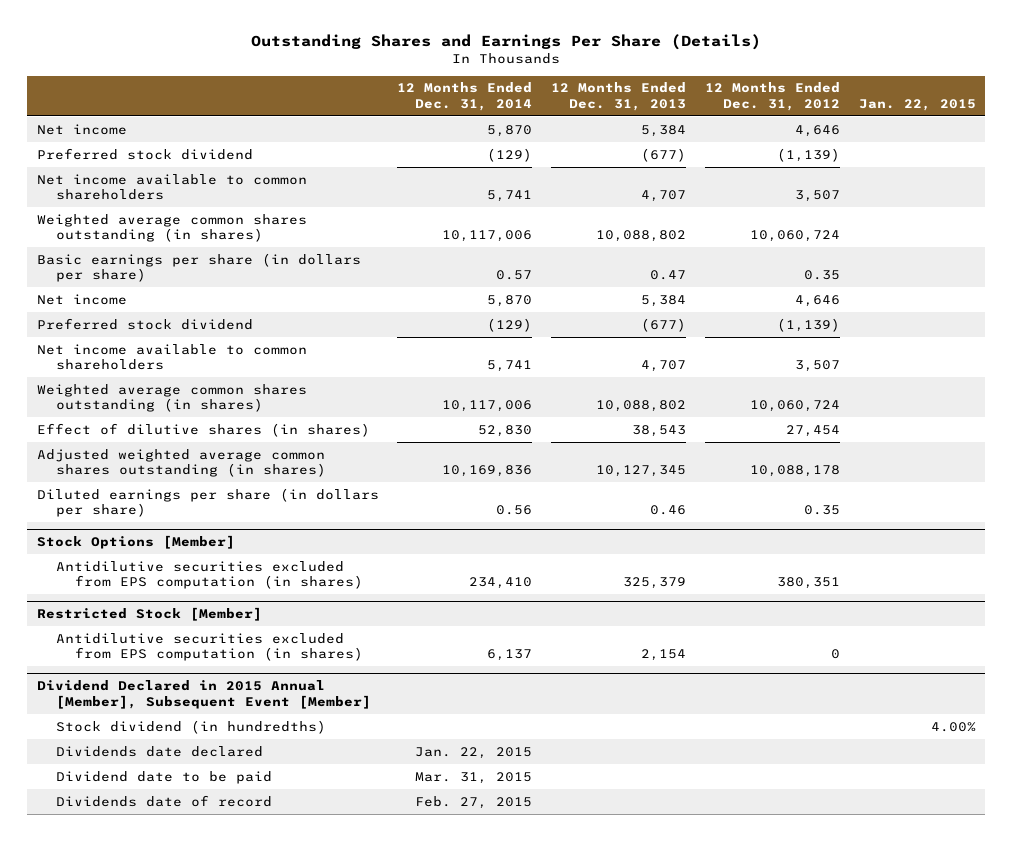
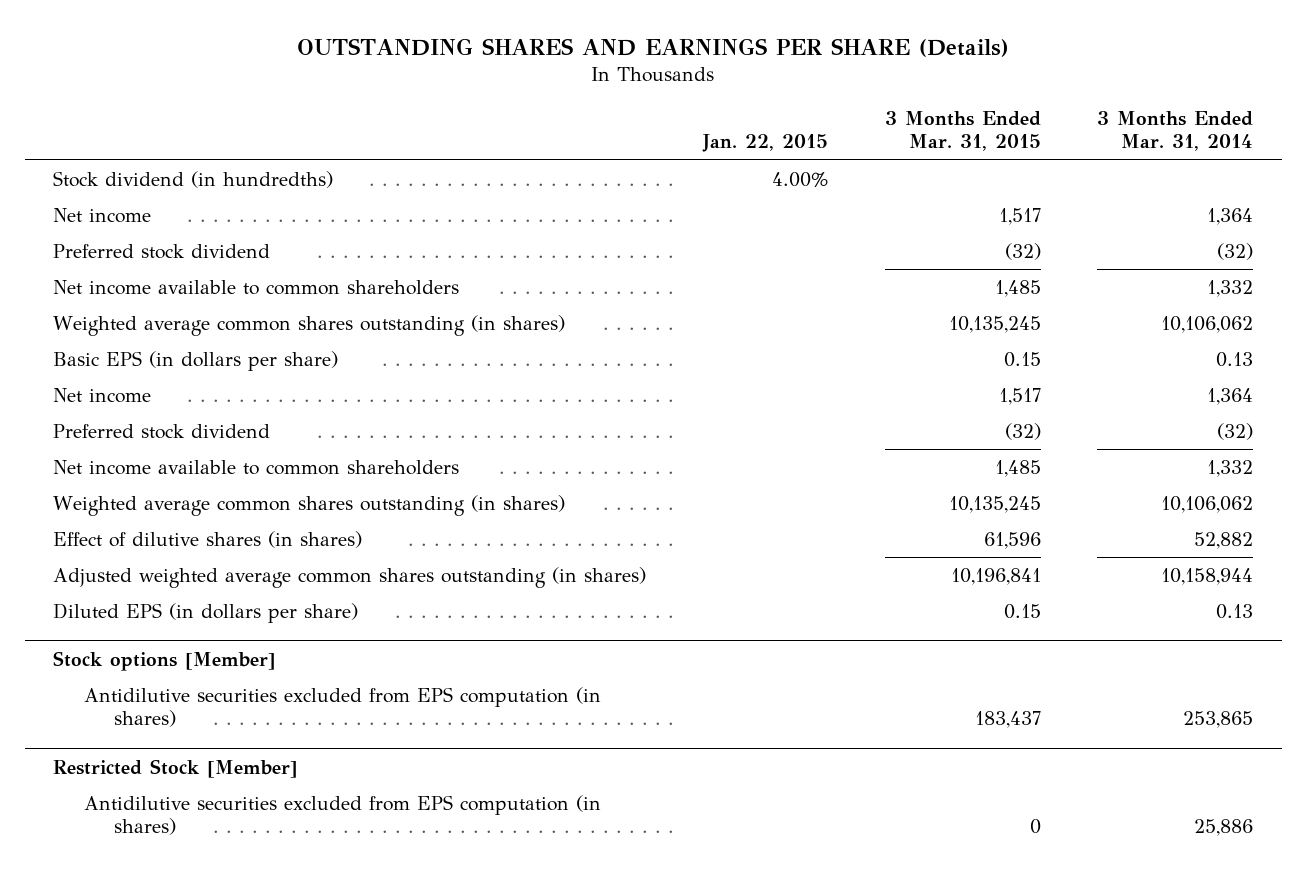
- Outstanding Shares and Earnings Per Share (Details)
+ OUTSTANDING SHARES AND EARNINGS PER SHARE (Details)
- | 12 Months Ended Dec. 31, 2014 | 12 Months Ended Dec. 31, 2013 | 12 Months Ended Dec. 31, 2012 | Jan. 22, 2015
+ | Jan. 22, 2015 | 3 Months Ended Mar. 31, 2015 | 3 Months Ended Mar. 31, 2014
+ Stock dividend (in hundredths) | 4.00% | |
- Basic earnings per share (in dollars per share) | 0.57 | 0.47 | 0.35 |
+ Basic EPS (in dollars per share) | | 0.15 | 0.13
- Diluted earnings per share (in dollars per share) | 0.56 | 0.46 | 0.35 |
- Stock Options [Member]
+ Diluted EPS (in dollars per share) | | 0.15 | 0.13
+ Stock options [Member]
- Dividend Declared in 2015 Annual [Member], Subsequent Event [Member]
- Stock dividend (in hundredths) | | | | 4.00%
- Dividends date declared | Jan. 22, 2015 | | |
- Dividend date to be paid | Mar. 31, 2015 | | |
- Dividends date of record | Feb. 27, 2015 | | |

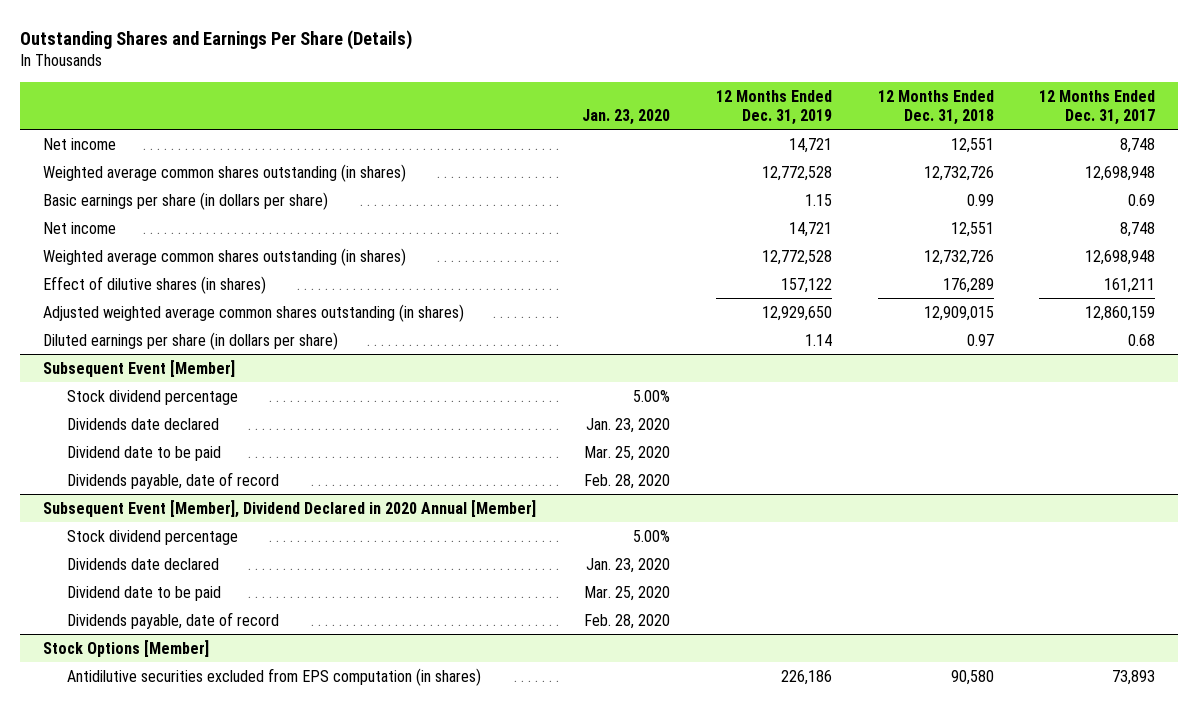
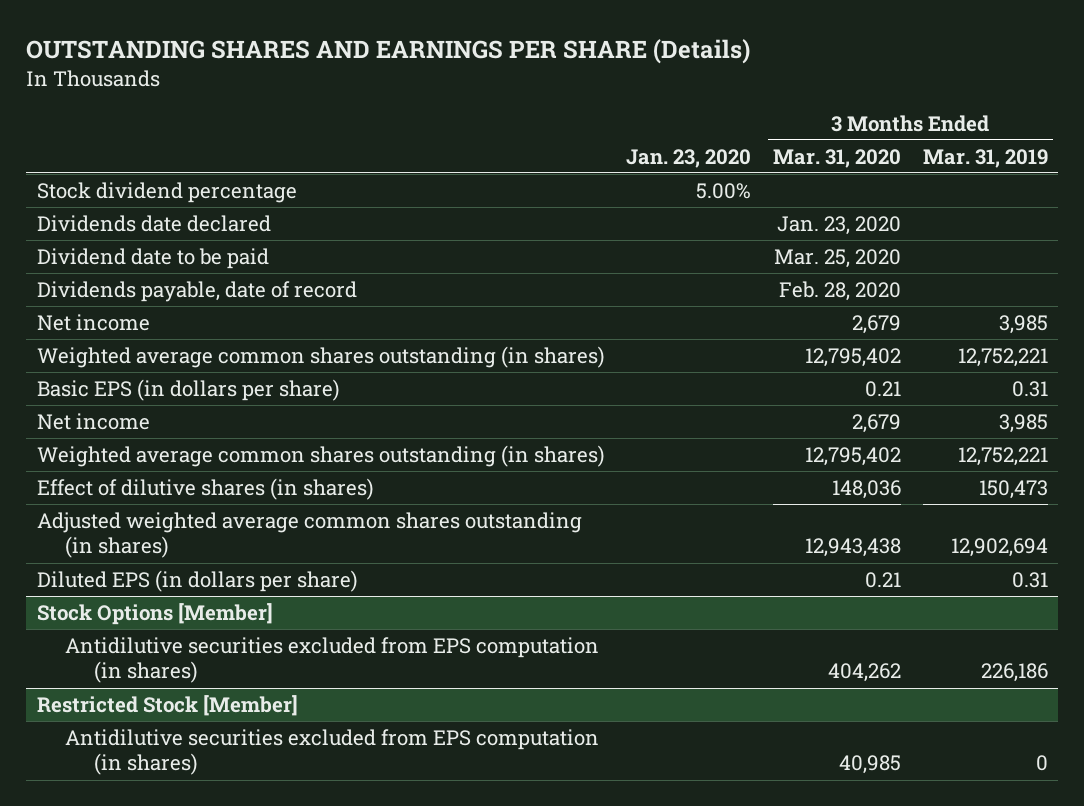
- Outstanding Shares and Earnings Per Share (Details)
+ OUTSTANDING SHARES AND EARNINGS PER SHARE (Details)
- | Jan. 23, 2020 | 12 Months Ended Dec. 31, 2019 | 12 Months Ended Dec. 31, 2018 | 12 Months Ended Dec. 31, 2017
+ | Jan. 23, 2020 | 3 Months Ended Mar. 31, 2020 | 3 Months Ended Mar. 31, 2019
+ Stock dividend percentage | 5.00% | |
+ Dividends date declared | | Jan. 23, 2020 |
+ Dividend date to be paid | | Mar. 25, 2020 |
+ Dividends payable, date of record | | Feb. 28, 2020 |
- Basic earnings per share (in dollars per share) | | 1.15 | 0.99 | 0.69
+ Basic EPS (in dollars per share) | | 0.21 | 0.31
- Diluted earnings per share (in dollars per share) | | 1.14 | 0.97 | 0.68
- Subsequent Event [Member]
- Stock dividend percentage | 5.00% | | |
- Dividends date declared | Jan. 23, 2020 | | |
- Dividend date to be paid | Mar. 25, 2020 | | |
- Dividends payable, date of record | Feb. 28, 2020 | | |
- Subsequent Event [Member], Dividend Declared in 2020 Annual [Member]
- Stock dividend percentage | 5.00% | | |
- Dividends date declared | Jan. 23, 2020 | | |
- Dividend date to be paid | Mar. 25, 2020 | | |
- Dividends payable, date of record | Feb. 28, 2020 | | |
+ Diluted EPS (in dollars per share) | | 0.21 | 0.31
+ Restricted Stock [Member]
+ Antidilutive securities excluded from EPS computation (in shares) | | 40,985 | 0

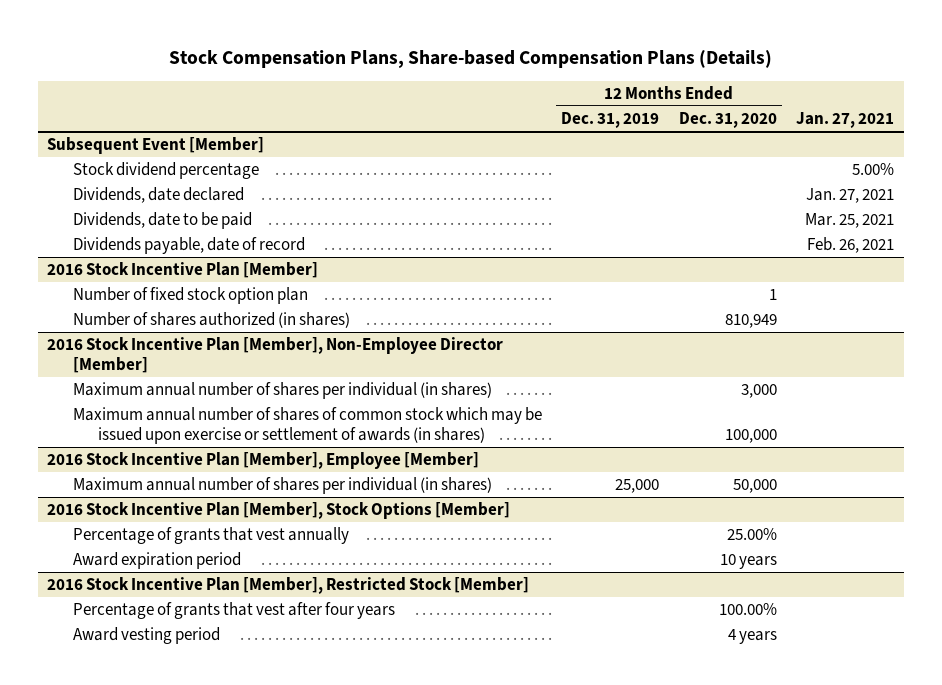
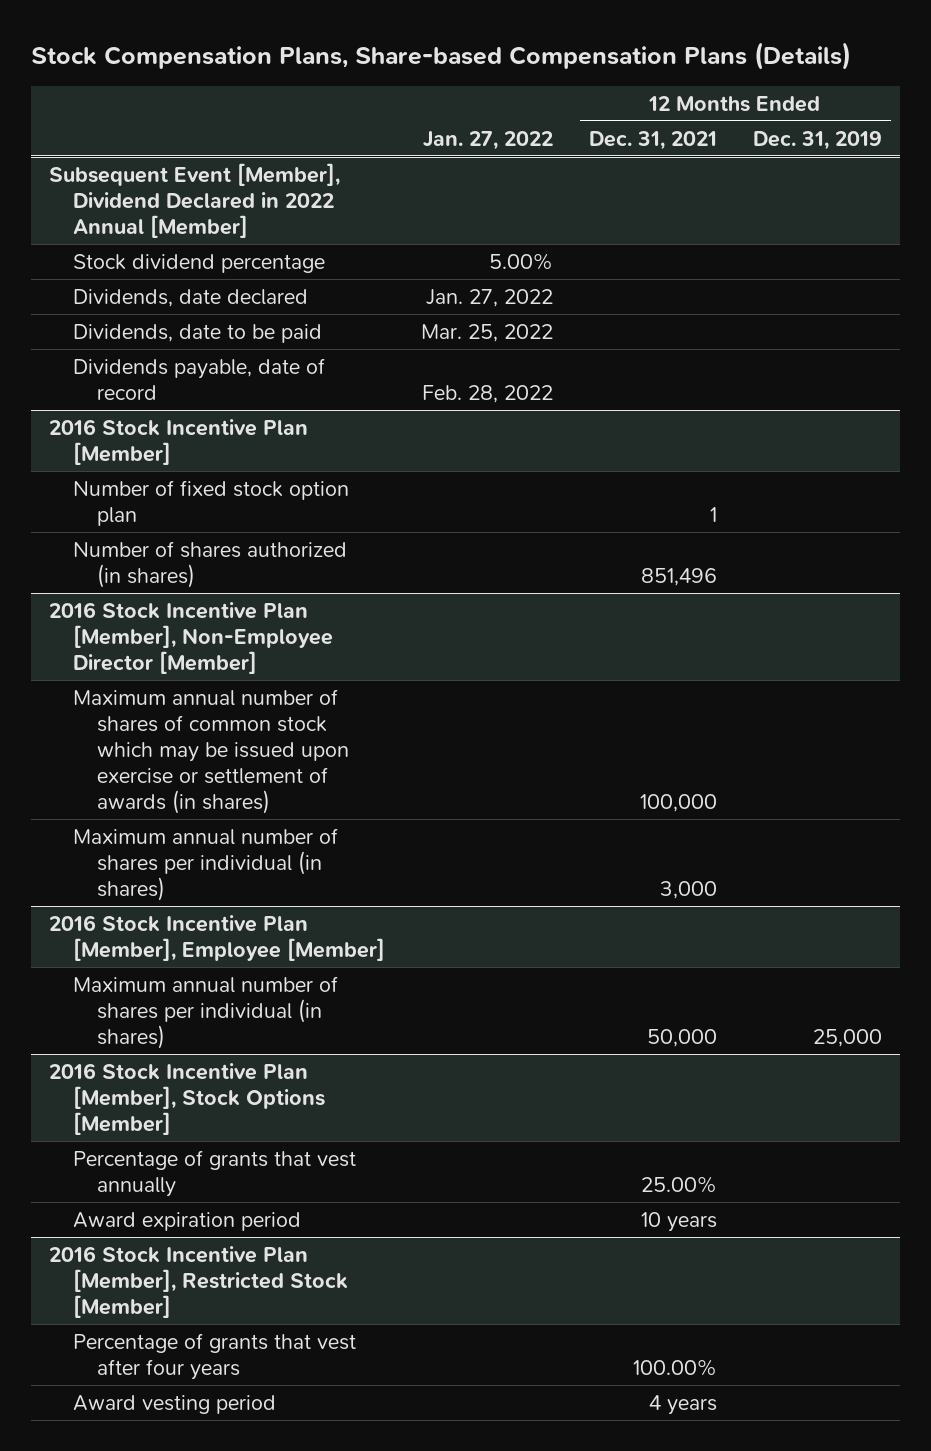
- | 12 Months Ended Dec. 31, 2019 | 12 Months Ended Dec. 31, 2020 | Jan. 27, 2021
+ | Jan. 27, 2022 | 12 Months Ended Dec. 31, 2021 | 12 Months Ended Dec. 31, 2019
- Subsequent Event [Member]
+ Subsequent Event [Member], Dividend Declared in 2022 Annual [Member]
@ 2016 Stock Incentive Plan [Member], Non-Employee Director [Member]
moved down: Maximum annual number of shares per individual (in shares) | | 3,000 |

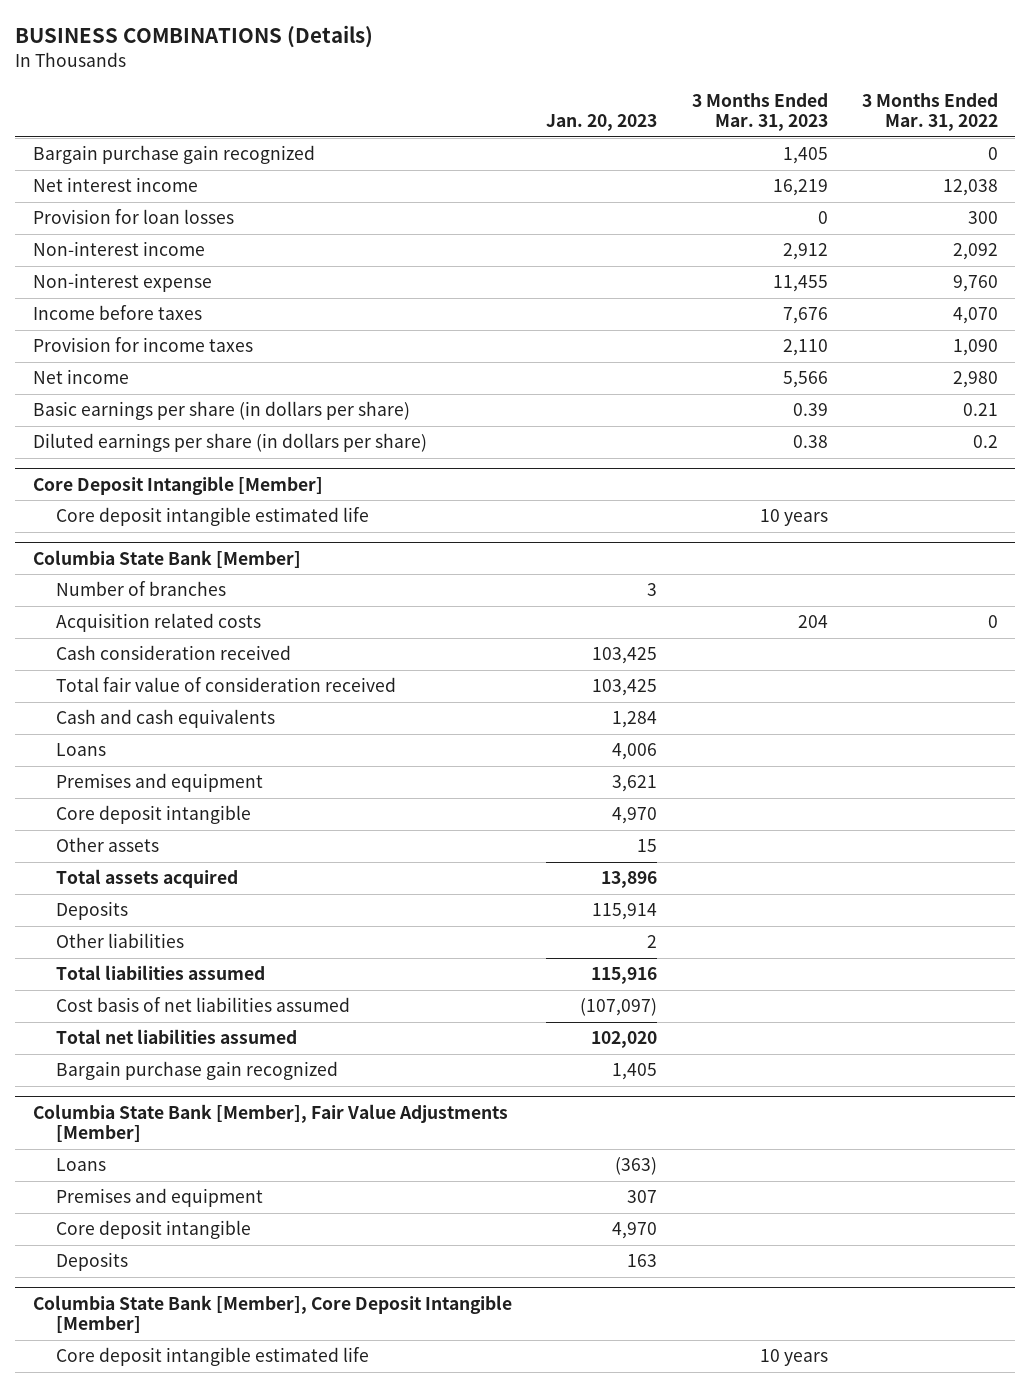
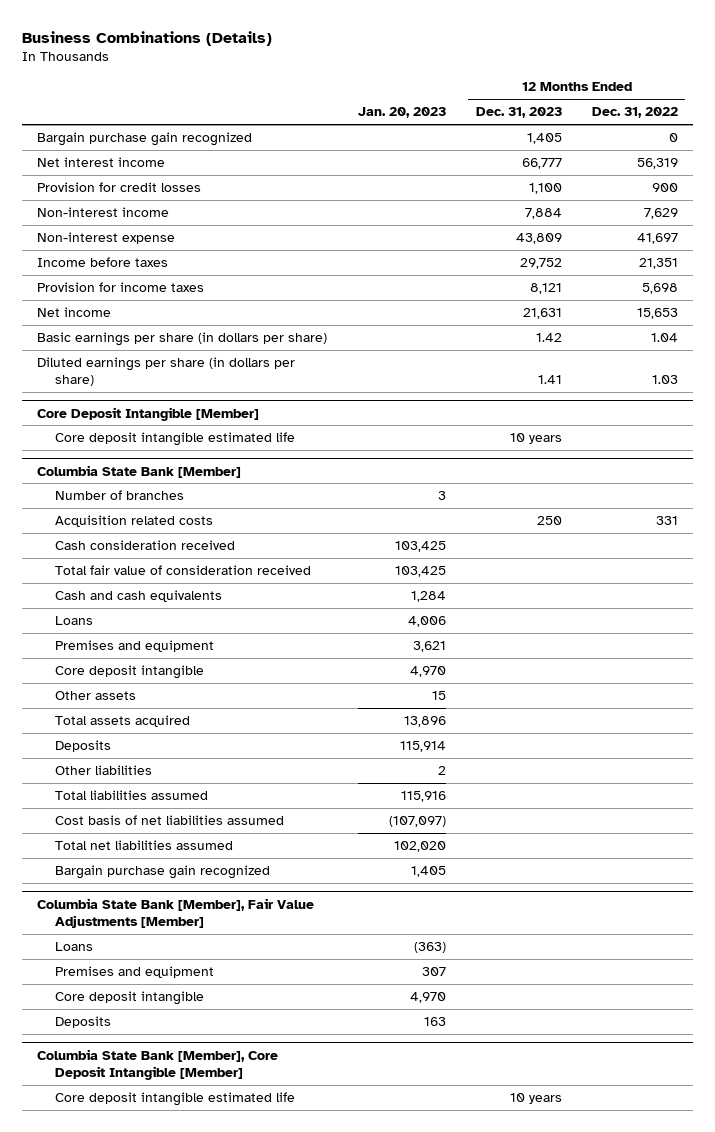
- BUSINESS COMBINATIONS (Details)
+ Business Combinations (Details)
- | Jan. 20, 2023 | 3 Months Ended Mar. 31, 2023 | 3 Months Ended Mar. 31, 2022
+ | Jan. 20, 2023 | 12 Months Ended Dec. 31, 2023 | 12 Months Ended Dec. 31, 2022
- Provision for loan losses | | 0 | 300
+ Provision for credit losses | | 1,100 | 900

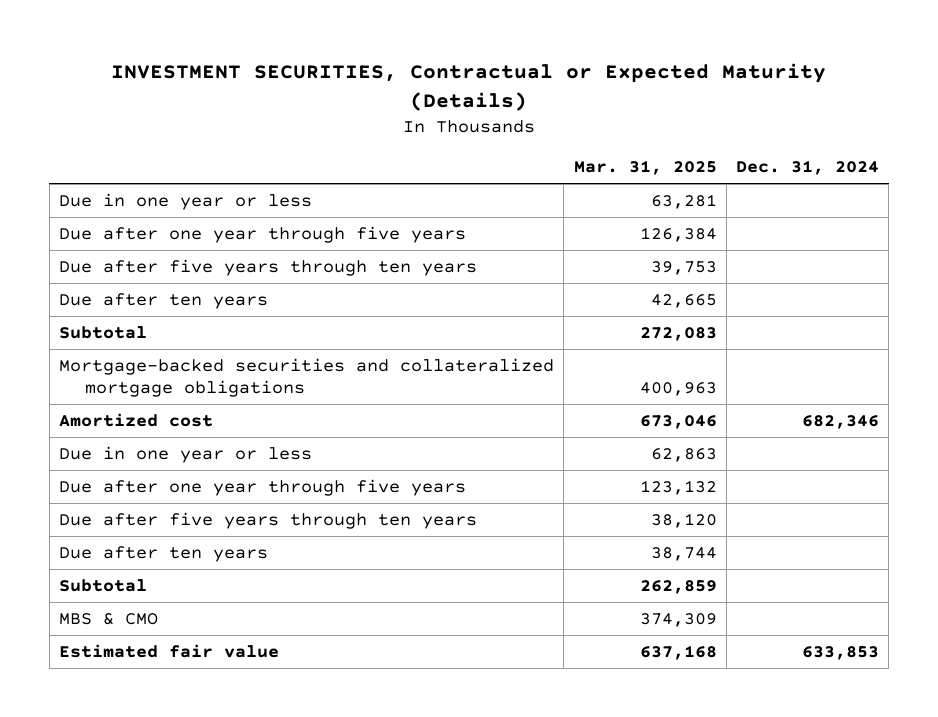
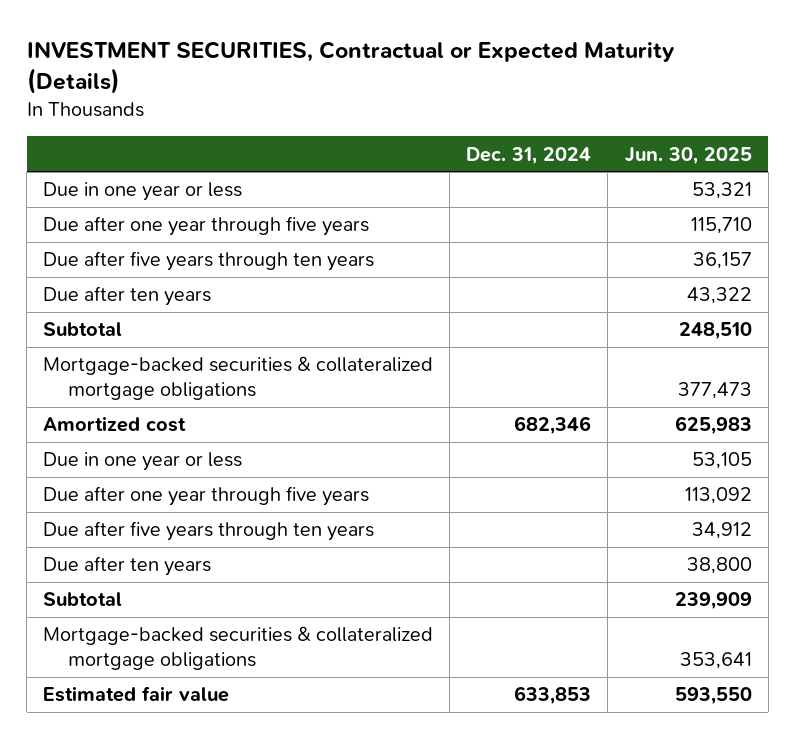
- | Mar. 31, 2025 | Dec. 31, 2024
+ | Dec. 31, 2024 | Jun. 30, 2025
- Mortgage-backed securities and collateralized mortgage obligations | 400,963 |
+ Mortgage-backed securities & collateralized mortgage obligations | | 377,473
- MBS & CMO | 374,309 |
+ Mortgage-backed securities & collateralized mortgage obligations | | 353,641

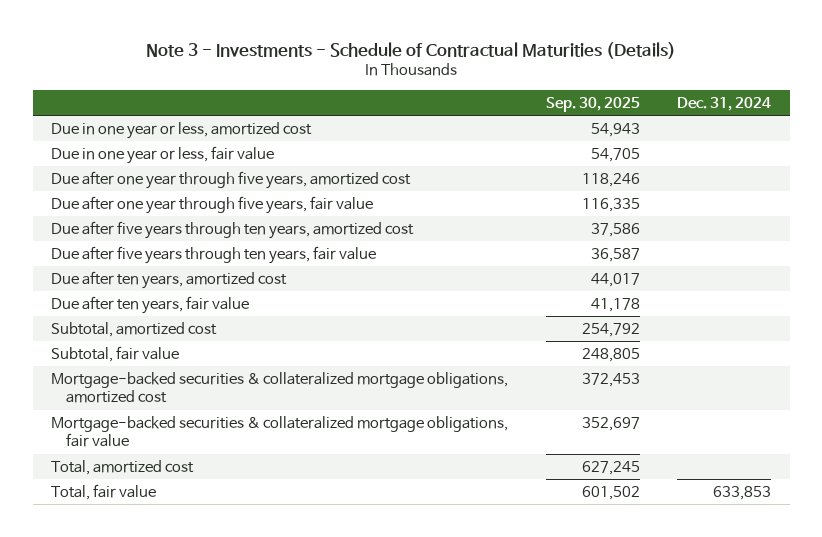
- INVESTMENT SECURITIES, Contractual or Expected Maturity (Details)
+ Note 3 - Investments - Schedule of Contractual Maturities (Details)
- | Dec. 31, 2024 | Jun. 30, 2025
+ | Sep. 30, 2025 | Dec. 31, 2024
- Due in one year or less | | 53,321
- Due after one year through five years | | 115,710
- Due after five years through ten years | | 36,157
- Due after ten years | | 43,322
- Subtotal | | 248,510
- Mortgage-backed securities & collateralized mortgage obligations | | 377,473
- Amortized cost | 682,346 | 625,983
- Due in one year or less | | 53,105
- Due after one year through five years | | 113,092
- Due after five years through ten years | | 34,912
- Due after ten years | | 38,800
- Subtotal | | 239,909
- Mortgage-backed securities & collateralized mortgage obligations | | 353,641
- Estimated fair value | 633,853 | 593,550
+ Due in one year or less, amortized cost | 54,943 |
+ Due in one year or less, fair value | 54,705 |
+ Due after one year through five years, amortized cost | 118,246 |
+ Due after one year through five years, fair value | 116,335 |
+ Due after five years through ten years, amortized cost | 37,586 |
+ Due after five years through ten years, fair value | 36,587 |
+ Due after ten years, amortized cost | 44,017 |
+ Due after ten years, fair value | 41,178 |
+ Subtotal, amortized cost | 254,792 |
+ Subtotal, fair value | 248,805 |
+ Mortgage-backed securities & collateralized mortgage obligations, amortized cost | 372,453 |
+ Mortgage-backed securities & collateralized mortgage obligations, fair value | 352,697 |
+ Total, amortized cost | 627,245 |
+ Total, fair value | 601,502 | 633,853

